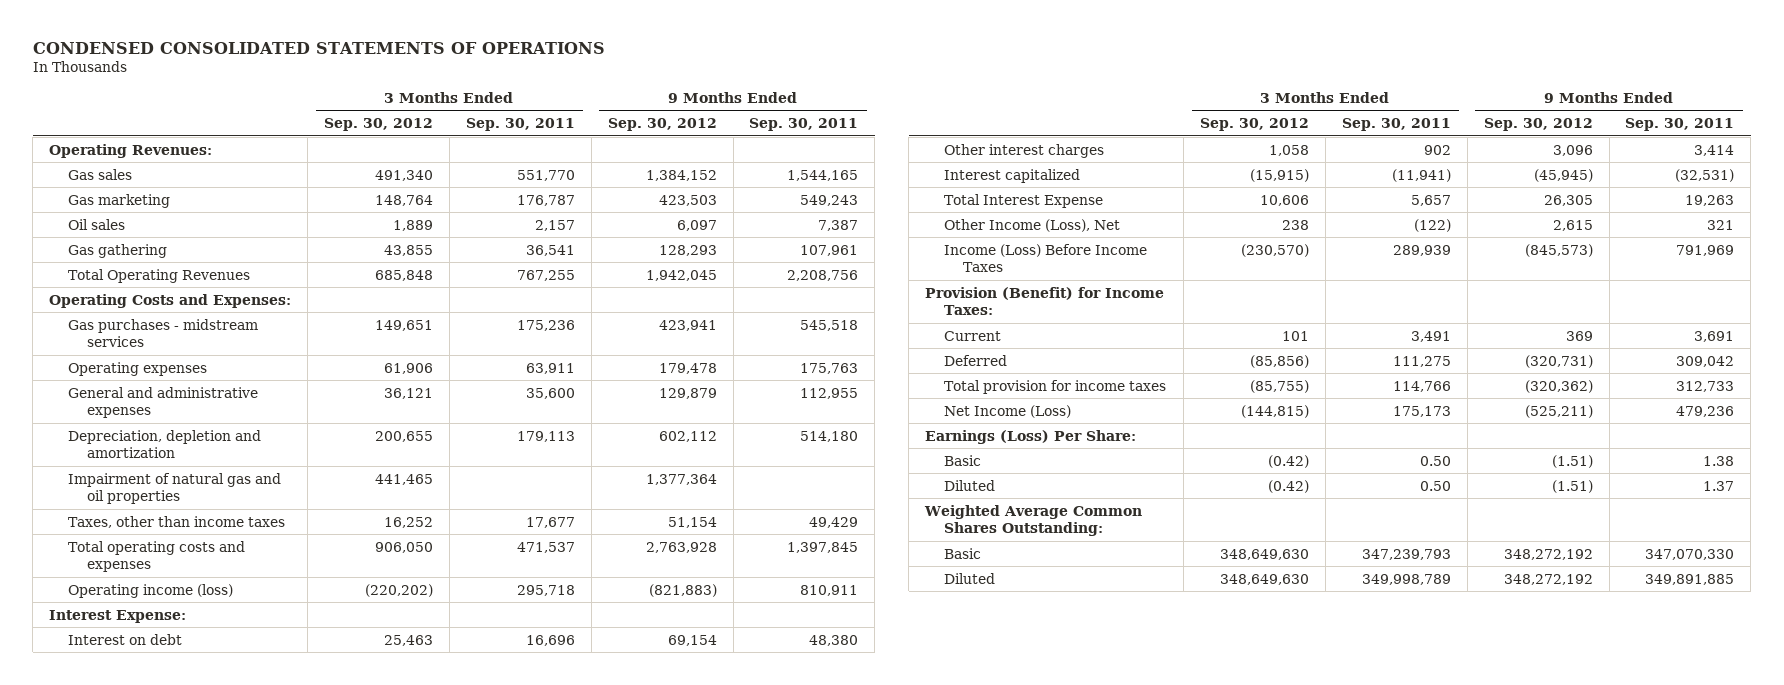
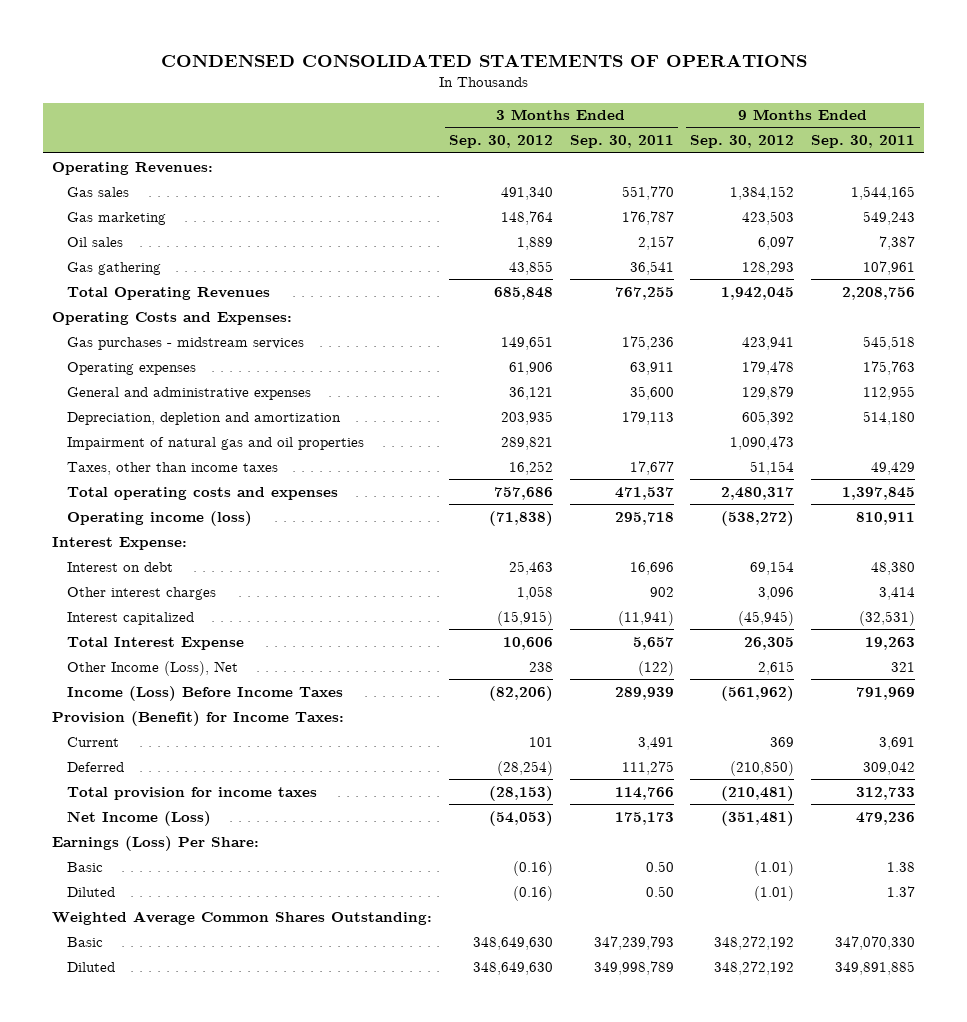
- Depreciation, depletion and amortization | 200,655 | 179,113 | 602,112 | 514,180
- Impairment of natural gas and oil properties | 441,465 | | 1,377,364 |
+ Depreciation, depletion and amortization | 203,935 | 179,113 | 605,392 | 514,180
+ Impairment of natural gas and oil properties | 289,821 | | 1,090,473 |
- Total operating costs and expenses | 906,050 | 471,537 | 2,763,928 | 1,397,845
- Operating income (loss) | (220,202) | 295,718 | (821,883) | 810,911
+ Total operating costs and expenses | 757,686 | 471,537 | 2,480,317 | 1,397,845
+ Operating income (loss) | (71,838) | 295,718 | (538,272) | 810,911
- Income (Loss) Before Income Taxes | (230,570) | 289,939 | (845,573) | 791,969
+ Income (Loss) Before Income Taxes | (82,206) | 289,939 | (561,962) | 791,969
- Deferred | (85,856) | 111,275 | (320,731) | 309,042
- Total provision for income taxes | (85,755) | 114,766 | (320,362) | 312,733
- Net Income (Loss) | (144,815) | 175,173 | (525,211) | 479,236
+ Deferred | (28,254) | 111,275 | (210,850) | 309,042
+ Total provision for income taxes | (28,153) | 114,766 | (210,481) | 312,733
+ Net Income (Loss) | (54,053) | 175,173 | (351,481) | 479,236
- Basic | (0.42) | 0.50 | (1.51) | 1.38
- Diluted | (0.42) | 0.50 | (1.51) | 1.37
+ Basic | (0.16) | 0.50 | (1.01) | 1.38
+ Diluted | (0.16) | 0.50 | (1.01) | 1.37

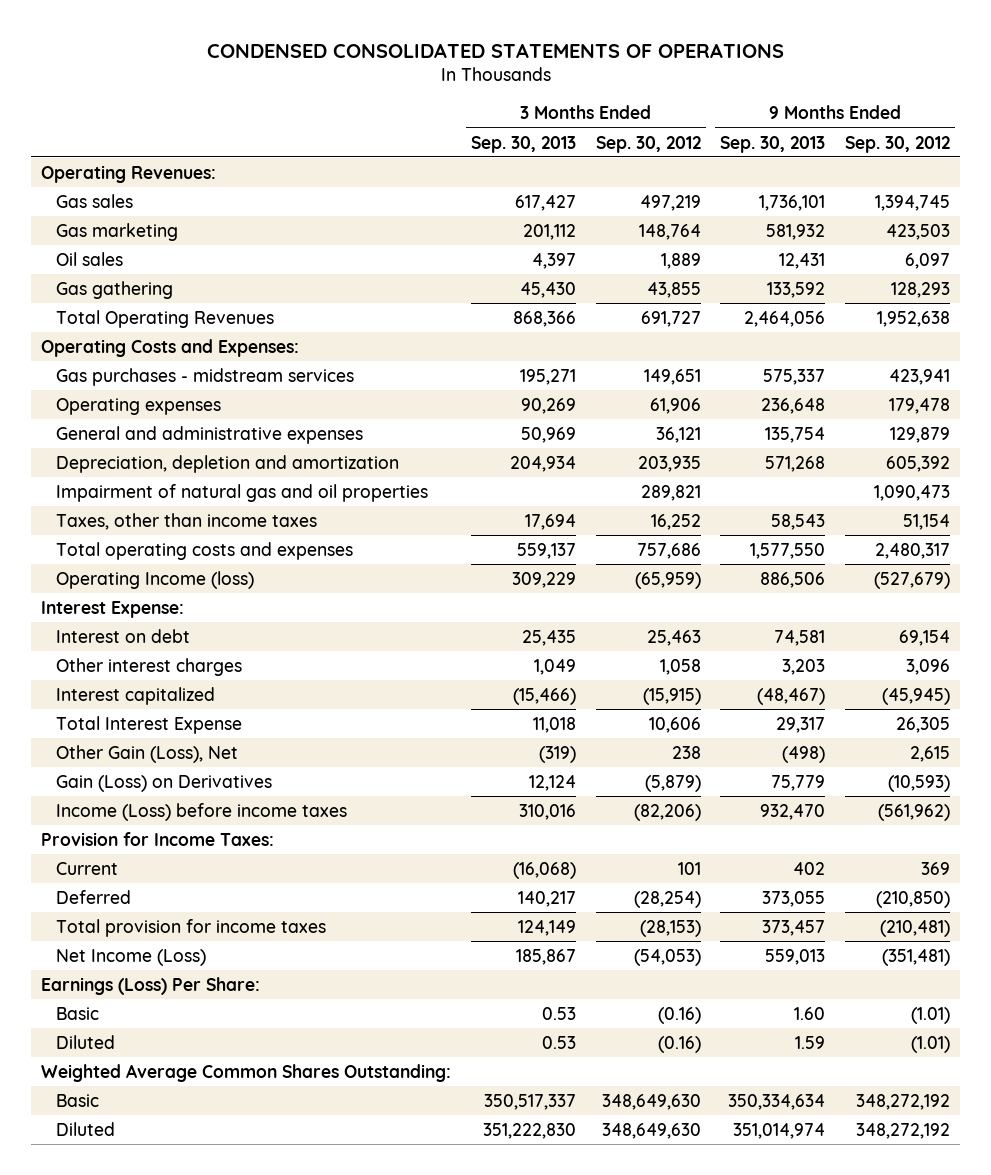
- | 3 Months Ended Sep. 30, 2012 | 3 Months Ended Sep. 30, 2011 | 9 Months Ended Sep. 30, 2012 | 9 Months Ended Sep. 30, 2011
+ | 3 Months Ended Sep. 30, 2013 | 3 Months Ended Sep. 30, 2012 | 9 Months Ended Sep. 30, 2013 | 9 Months Ended Sep. 30, 2012
- Gas sales | 491,340 | 551,770 | 1,384,152 | 1,544,165
+ Gas sales | 617,427 | 497,219 | 1,736,101 | 1,394,745
- Total Operating Revenues | 685,848 | 767,255 | 1,942,045 | 2,208,756
+ Total Operating Revenues | 868,366 | 691,727 | 2,464,056 | 1,952,638
- Operating income (loss) | (71,838) | 295,718 | (538,272) | 810,911
+ Operating Income (loss) | 309,229 | (65,959) | 886,506 | (527,679)
- Other Income (Loss), Net | 238 | (122) | 2,615 | 321
- Income (Loss) Before Income Taxes | (82,206) | 289,939 | (561,962) | 791,969
- Provision (Benefit) for Income Taxes:
+ Other Gain (Loss), Net | (319) | 238 | (498) | 2,615
+ Gain (Loss) on Derivatives | 12,124 | (5,879) | 75,779 | (10,593)
+ Income (Loss) before income taxes | 310,016 | (82,206) | 932,470 | (561,962)
+ Provision for Income Taxes:

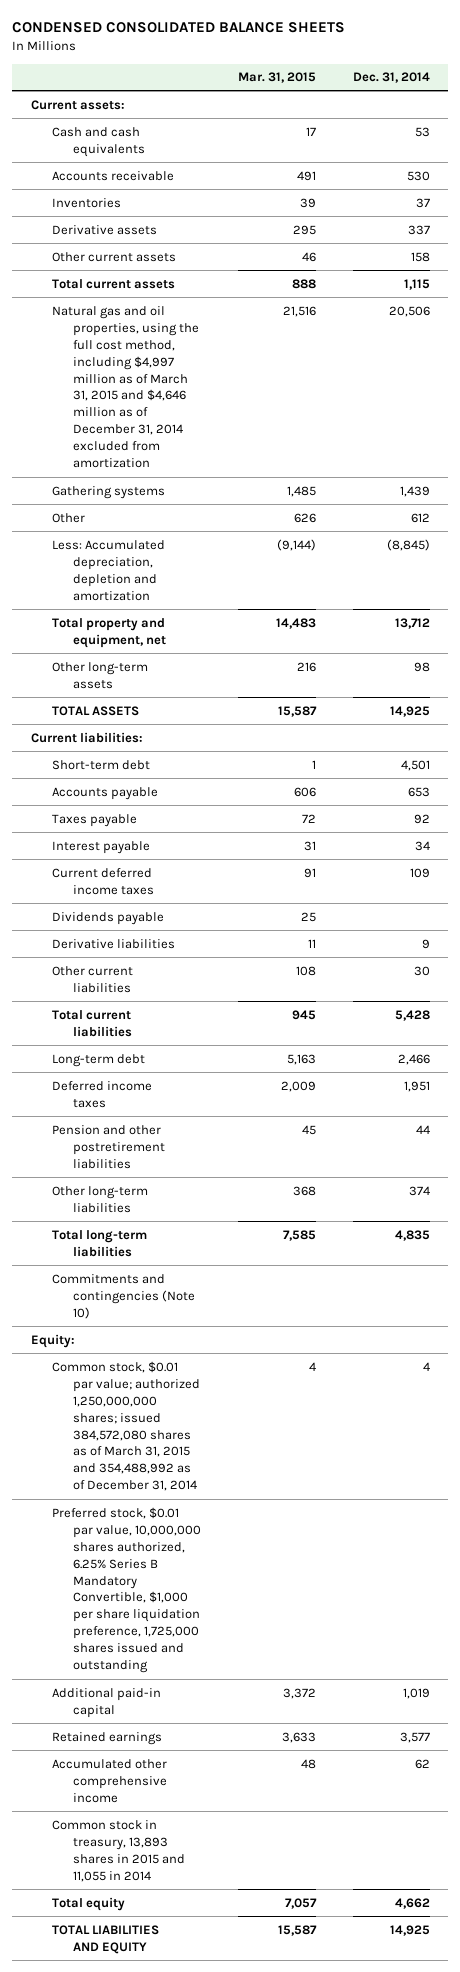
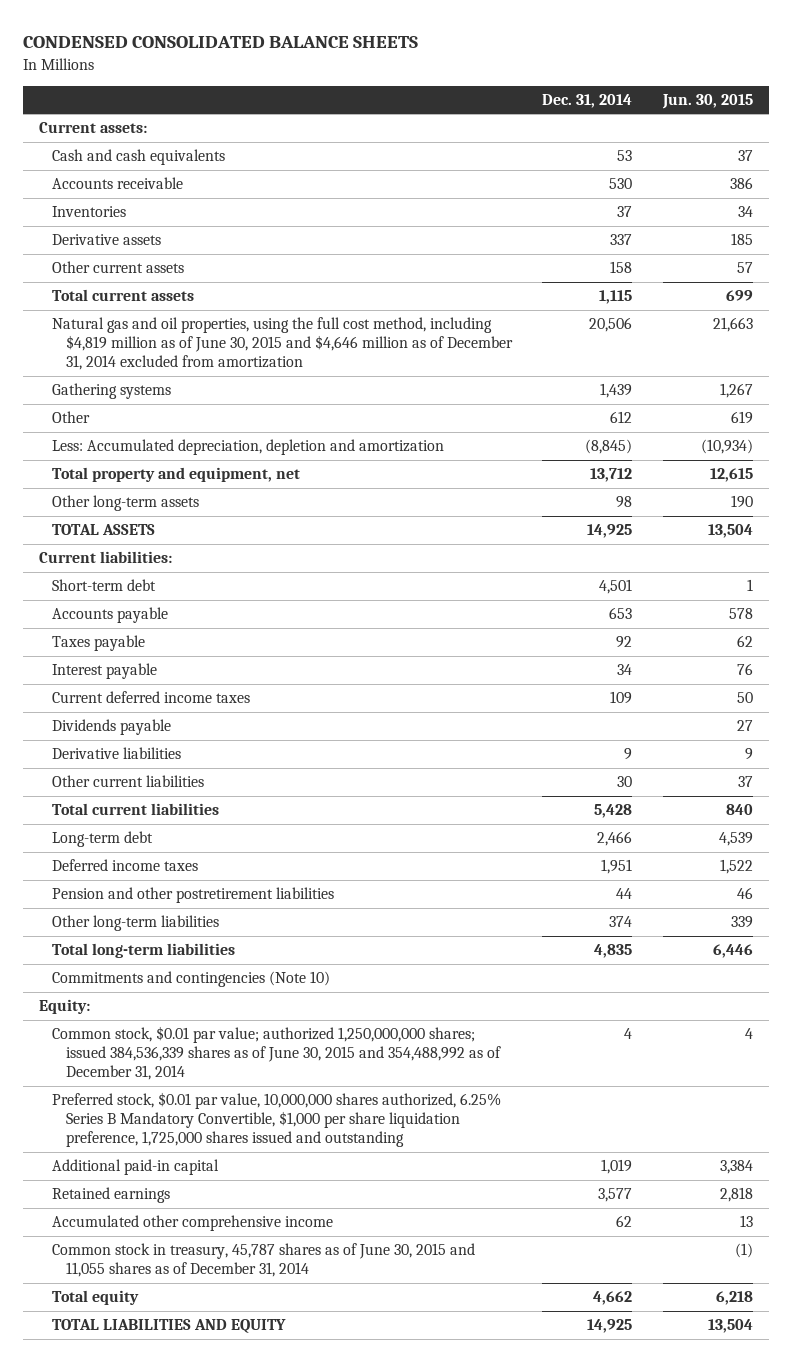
- | Mar. 31, 2015 | Dec. 31, 2014
+ | Dec. 31, 2014 | Jun. 30, 2015
- Natural gas and oil properties, using the full cost method, including $4,997 million as of March 31, 2015 and $4,646 million as of December 31, 2014 excluded from amortization | 21,516 | 20,506
+ Natural gas and oil properties, using the full cost method, including $4,819 million as of June 30, 2015 and $4,646 million as of December 31, 2014 excluded from amortization | 20,506 | 21,663
- Common stock, $0.01 par value; authorized 1,250,000,000 shares; issued 384,572,080 shares as of March 31, 2015 and 354,488,992 as of December 31, 2014 | 4 | 4
+ Common stock, $0.01 par value; authorized 1,250,000,000 shares; issued 384,536,339 shares as of June 30, 2015 and 354,488,992 as of December 31, 2014 | 4 | 4
- Common stock in treasury, 13,893 shares in 2015 and 11,055 in 2014
+ Common stock in treasury, 45,787 shares as of June 30, 2015 and 11,055 shares as of December 31, 2014 | | (1)

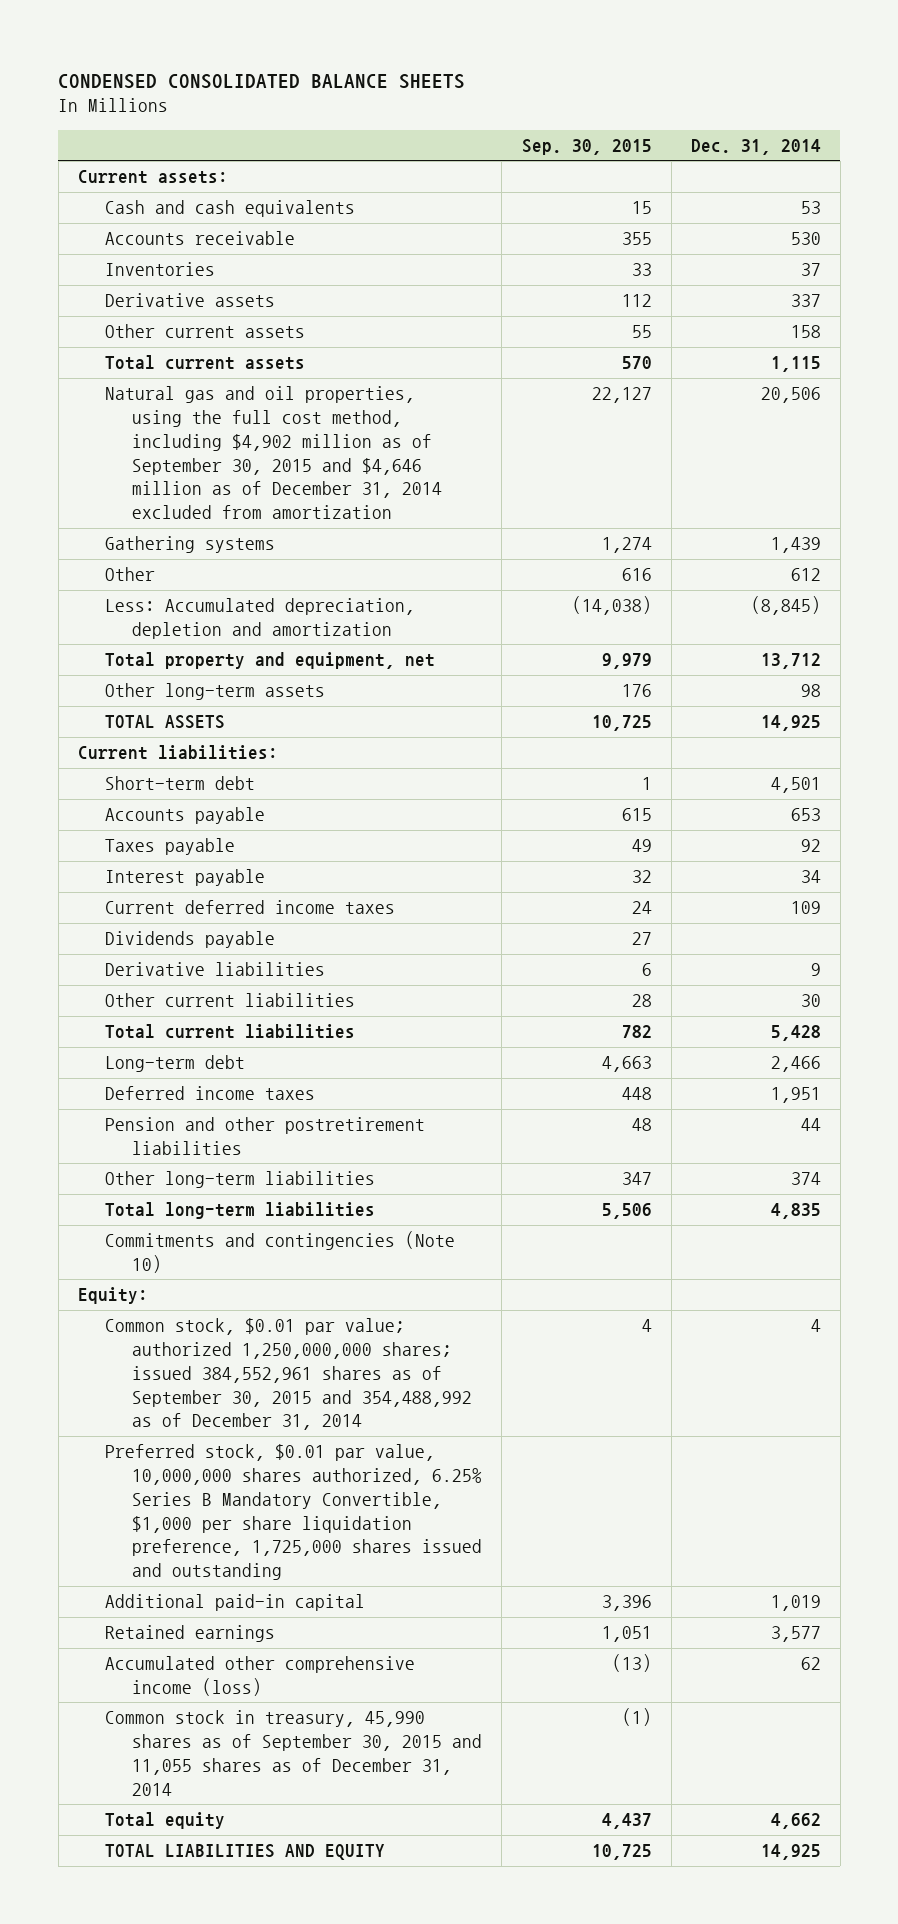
- | Dec. 31, 2014 | Jun. 30, 2015
+ | Sep. 30, 2015 | Dec. 31, 2014
- Natural gas and oil properties, using the full cost method, including $4,819 million as of June 30, 2015 and $4,646 million as of December 31, 2014 excluded from amortization | 20,506 | 21,663
+ Natural gas and oil properties, using the full cost method, including $4,902 million as of September 30, 2015 and $4,646 million as of December 31, 2014 excluded from amortization | 22,127 | 20,506
- Common stock, $0.01 par value; authorized 1,250,000,000 shares; issued 384,536,339 shares as of June 30, 2015 and 354,488,992 as of December 31, 2014 | 4 | 4
+ Common stock, $0.01 par value; authorized 1,250,000,000 shares; issued 384,552,961 shares as of September 30, 2015 and 354,488,992 as of December 31, 2014 | 4 | 4
- Accumulated other comprehensive income | 62 | 13
- Common stock in treasury, 45,787 shares as of June 30, 2015 and 11,055 shares as of December 31, 2014 | | (1)
+ Accumulated other comprehensive income (loss) | (13) | 62
+ Common stock in treasury, 45,990 shares as of September 30, 2015 and 11,055 shares as of December 31, 2014 | (1) |

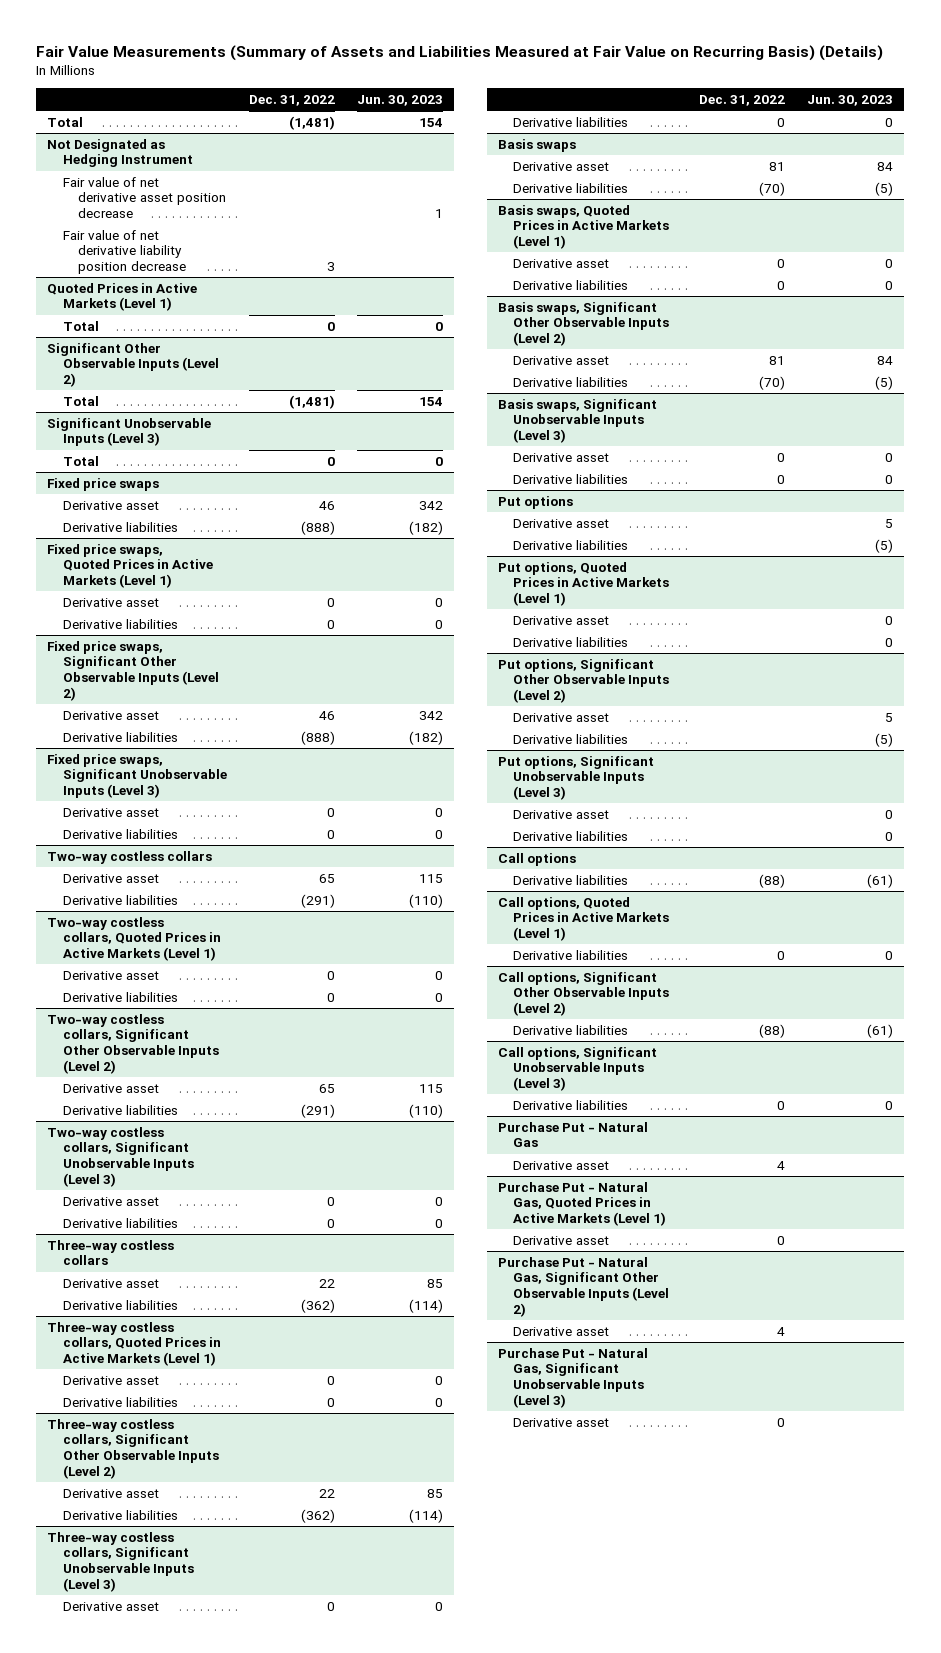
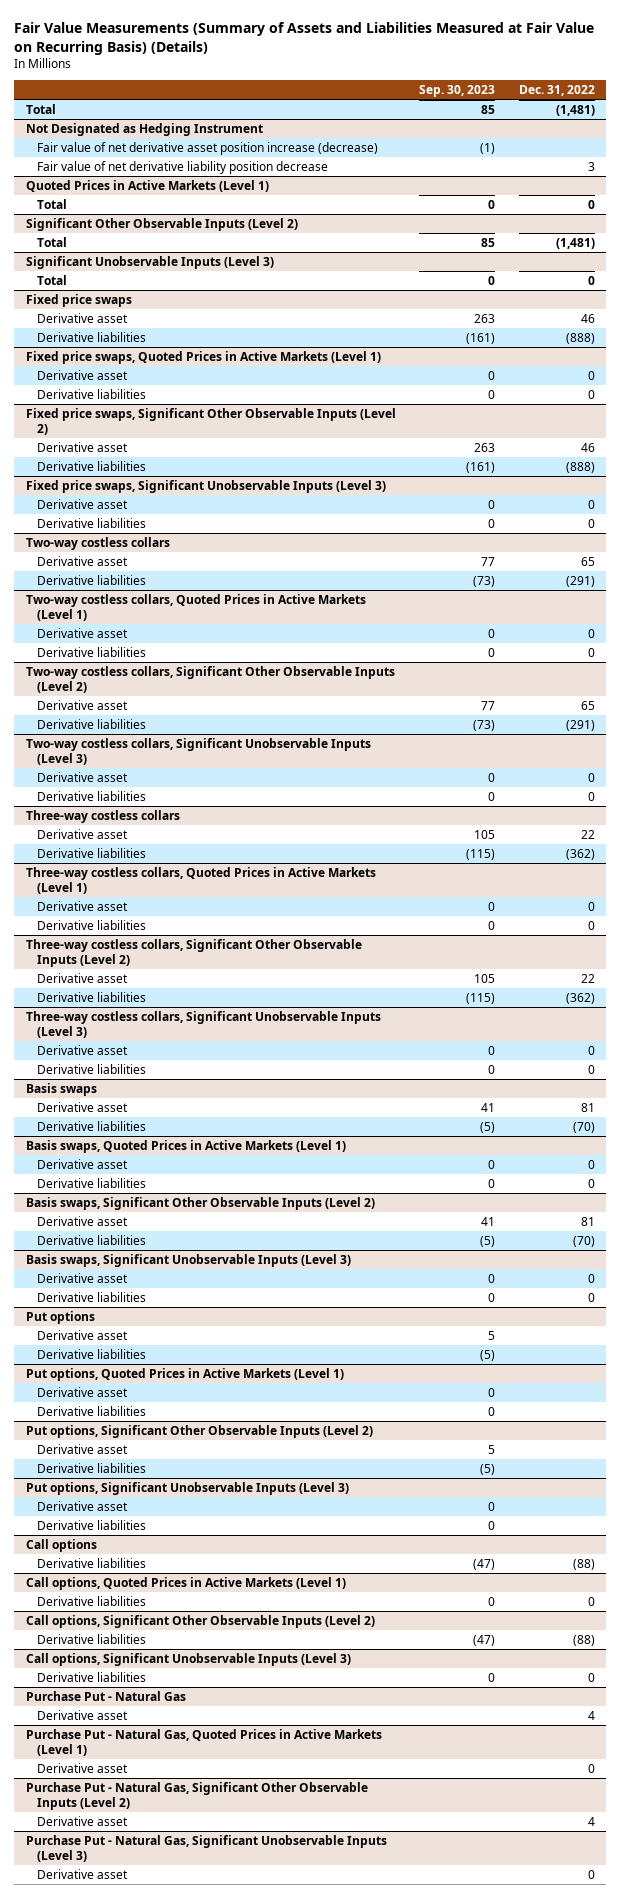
- | Dec. 31, 2022 | Jun. 30, 2023
+ | Sep. 30, 2023 | Dec. 31, 2022
@ Not Designated as Hedging Instrument
- Fair value of net derivative asset position decrease | | 1
+ Fair value of net derivative asset position increase (decrease) | (1) |

